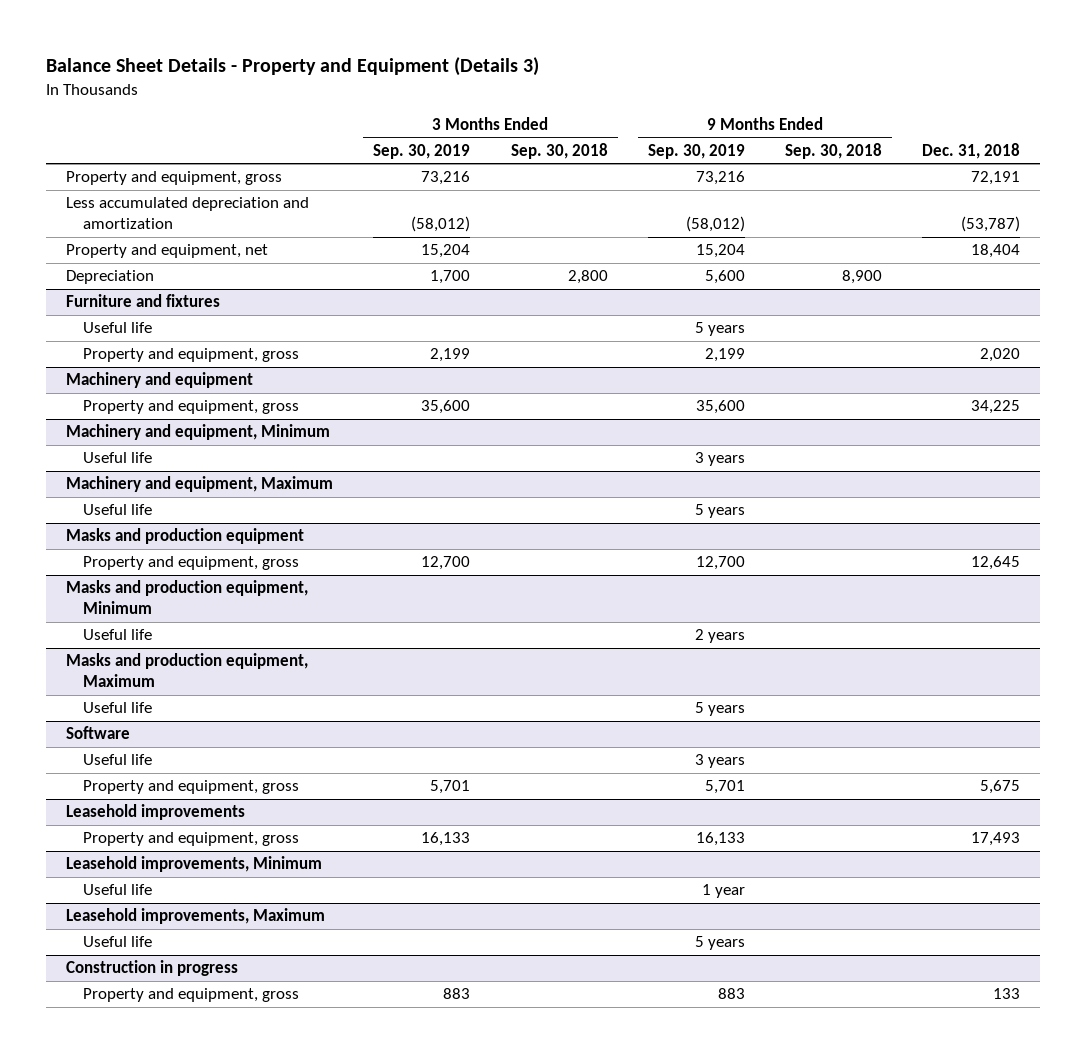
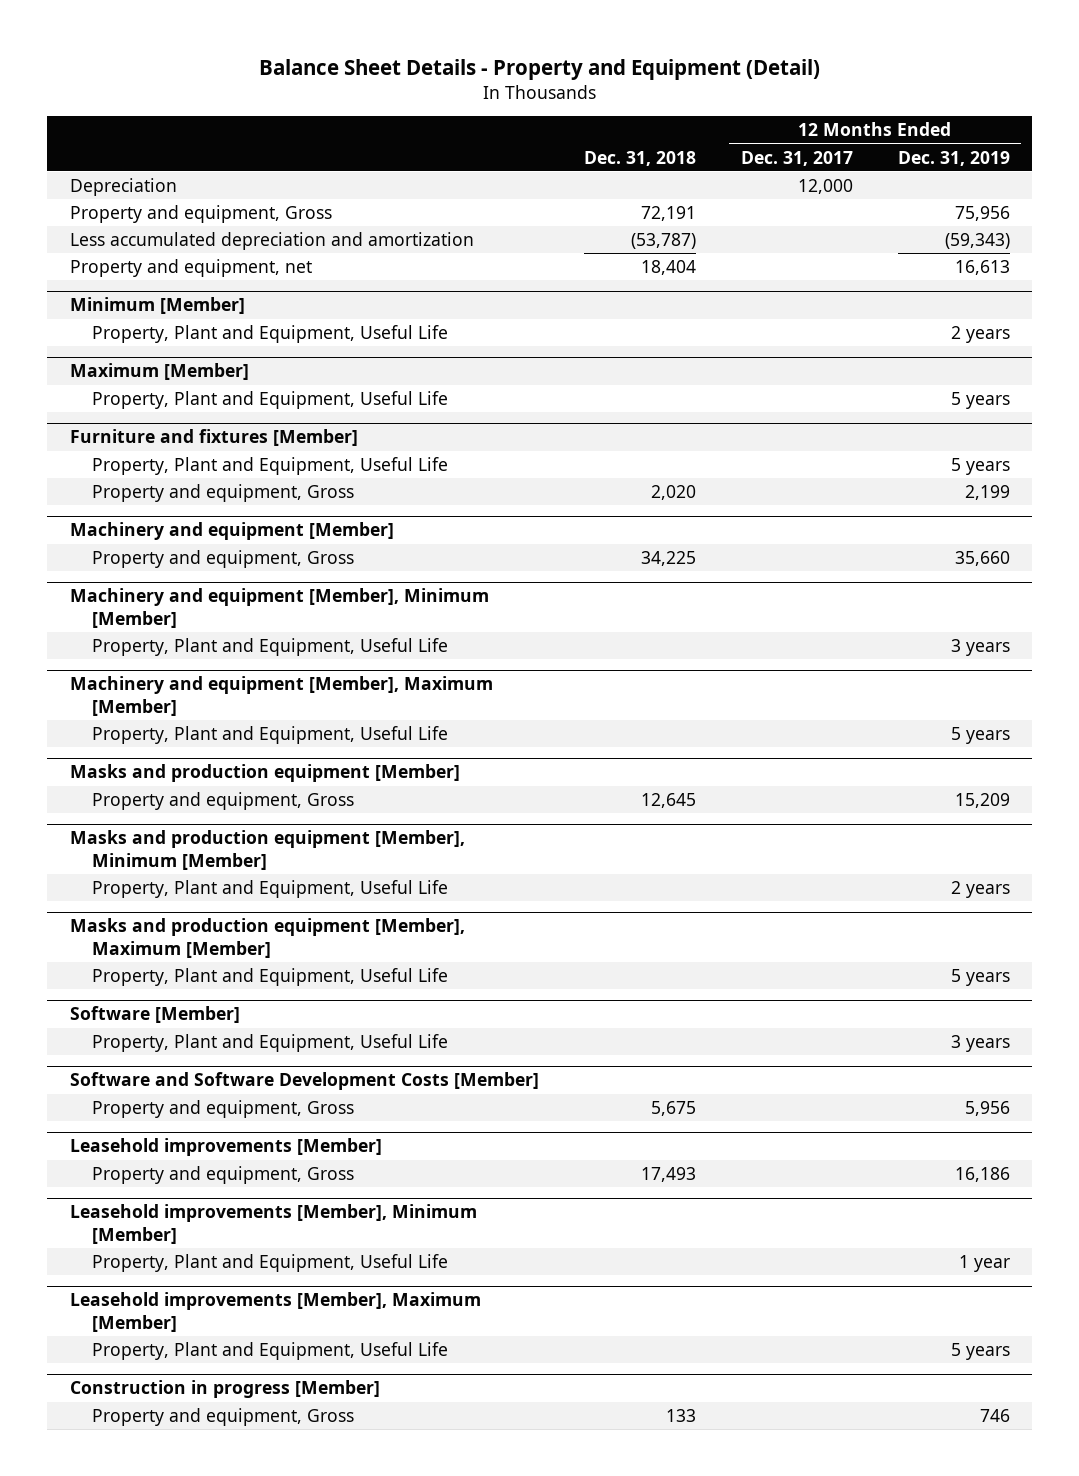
- Balance Sheet Details - Property and Equipment (Details 3)
+ Balance Sheet Details - Property and Equipment (Detail)
- | 3 Months Ended Sep. 30, 2019 | 3 Months Ended Sep. 30, 2018 | 9 Months Ended Sep. 30, 2019 | 9 Months Ended Sep. 30, 2018 | Dec. 31, 2018
+ | Dec. 31, 2018 | 12 Months Ended Dec. 31, 2017 | 12 Months Ended Dec. 31, 2019
- Property and equipment, gross | 73,216 | | 73,216 | | 72,191
moved up: Depreciation | | 12,000 |
+ Property and equipment, Gross | 72,191 | | 75,956
- Furniture and fixtures
- Useful life | | | 5 years | |
- Property and equipment, gross | 2,199 | | 2,199 | | 2,020
- Machinery and equipment
- Property and equipment, gross | 35,600 | | 35,600 | | 34,225
- Machinery and equipment, Minimum
- Useful life | | | 3 years | |
- Machinery and equipment, Maximum
- Useful life | | | 5 years | |
- Masks and production equipment
- Property and equipment, gross | 12,700 | | 12,700 | | 12,645
- Masks and production equipment, Minimum
- Useful life | | | 2 years | |
- Masks and production equipment, Maximum
- Useful life | | | 5 years | |
- Software
- Useful life | | | 3 years | |
- Property and equipment, gross | 5,701 | | 5,701 | | 5,675
- Leasehold improvements
- Property and equipment, gross | 16,133 | | 16,133 | | 17,493
- Leasehold improvements, Minimum
- Useful life | | | 1 year | |
- Leasehold improvements, Maximum
- Useful life | | | 5 years | |
- Construction in progress
- Property and equipment, gross | 883 | | 883 | | 133
+ Minimum [Member]
+ Property, Plant and Equipment, Useful Life | | | 2 years
+ Maximum [Member]
+ Property, Plant and Equipment, Useful Life | | | 5 years
+ Furniture and fixtures [Member]
+ Property, Plant and Equipment, Useful Life | | | 5 years
+ Property and equipment, Gross | 2,020 | | 2,199
+ Machinery and equipment [Member]
+ Property and equipment, Gross | 34,225 | | 35,660
+ Machinery and equipment [Member], Minimum [Member]
+ Property, Plant and Equipment, Useful Life | | | 3 years
+ Machinery and equipment [Member], Maximum [Member]
+ Property, Plant and Equipment, Useful Life | | | 5 years
+ Masks and production equipment [Member]
+ Property and equipment, Gross | 12,645 | | 15,209
+ Masks and production equipment [Member], Minimum [Member]
+ Property, Plant and Equipment, Useful Life | | | 2 years
+ Masks and production equipment [Member], Maximum [Member]
+ Property, Plant and Equipment, Useful Life | | | 5 years
+ Software [Member]
+ Property, Plant and Equipment, Useful Life | | | 3 years
+ Software and Software Development Costs [Member]
+ Property and equipment, Gross | 5,675 | | 5,956
+ Leasehold improvements [Member]
+ Property and equipment, Gross | 17,493 | | 16,186
+ Leasehold improvements [Member], Minimum [Member]
+ Property, Plant and Equipment, Useful Life | | | 1 year
+ Leasehold improvements [Member], Maximum [Member]
+ Property, Plant and Equipment, Useful Life | | | 5 years
+ Construction in progress [Member]
+ Property and equipment, Gross | 133 | | 746

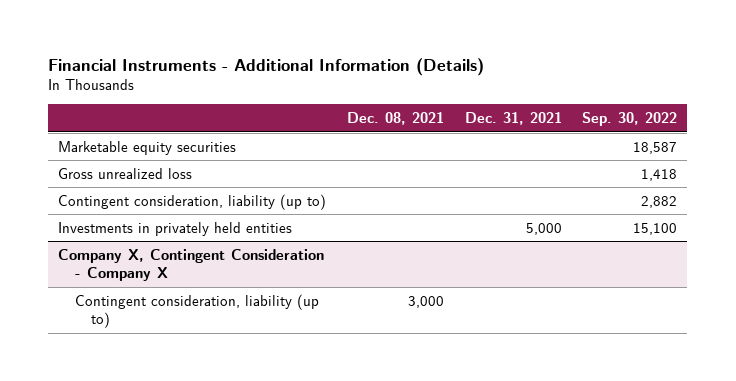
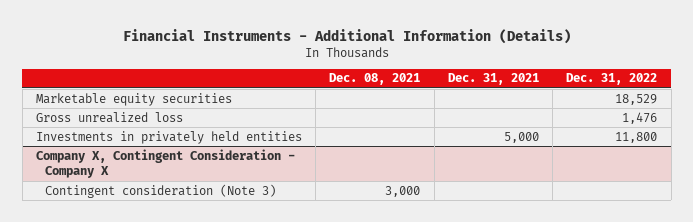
- | Dec. 08, 2021 | Dec. 31, 2021 | Sep. 30, 2022
+ | Dec. 08, 2021 | Dec. 31, 2021 | Dec. 31, 2022
- Contingent consideration, liability (up to) | | | 2,882
@ Company X, Contingent Consideration - Company X
- Contingent consideration, liability (up to) | 3,000 | |
+ Contingent consideration (Note 3) | 3,000 | |

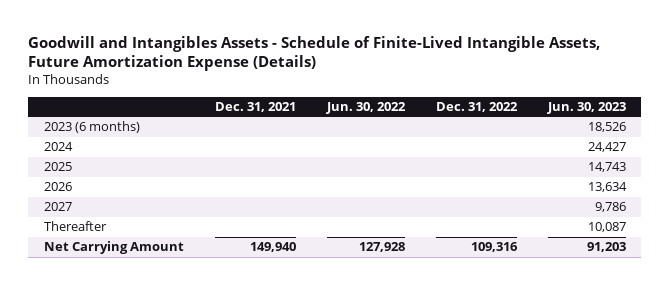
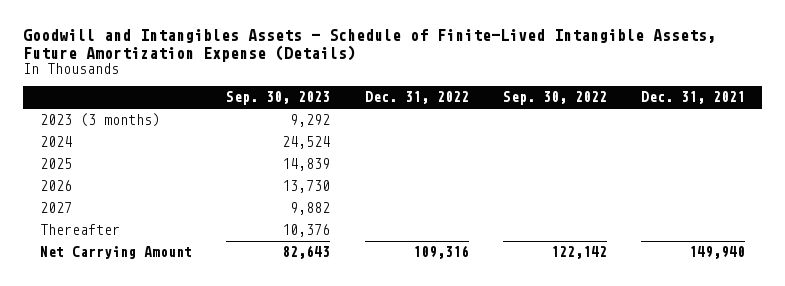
- | Dec. 31, 2021 | Jun. 30, 2022 | Dec. 31, 2022 | Jun. 30, 2023
+ | Sep. 30, 2023 | Dec. 31, 2022 | Sep. 30, 2022 | Dec. 31, 2021
- 2023 (6 months) | | | | 18,526
+ 2023 (3 months) | 9,292 | | |

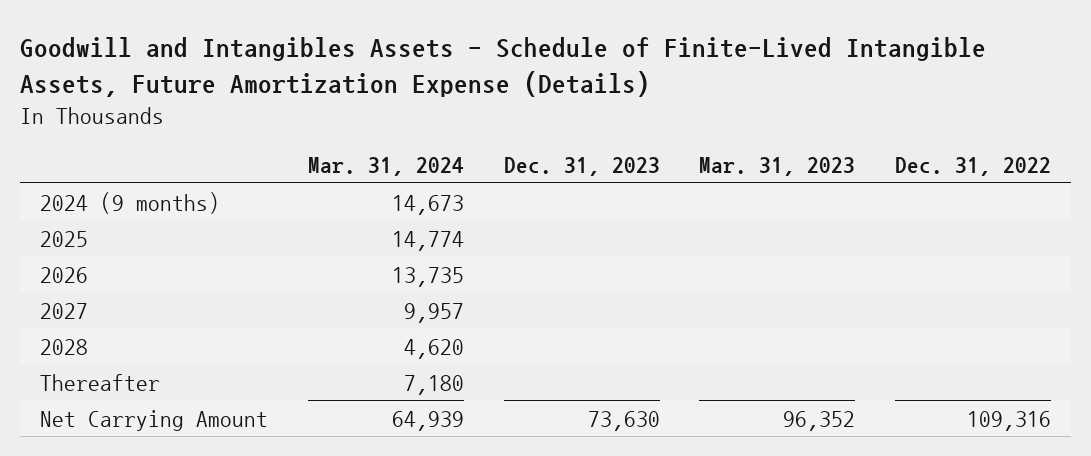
- | Sep. 30, 2023 | Dec. 31, 2022 | Sep. 30, 2022 | Dec. 31, 2021
+ | Mar. 31, 2024 | Dec. 31, 2023 | Mar. 31, 2023 | Dec. 31, 2022
- 2023 (3 months) | 9,292 | | |
- 2024 | 24,524 | | |
+ 2024 (9 months) | 14,673 | | |
+ 2028 | 4,620 | | |

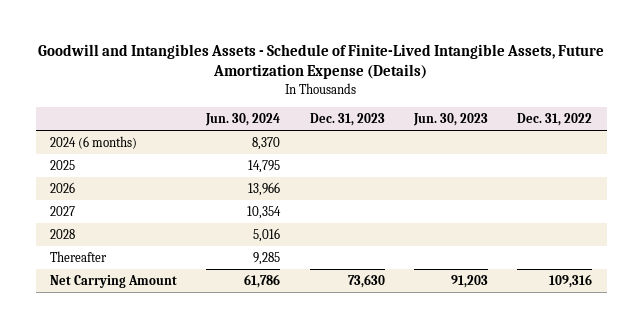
- | Mar. 31, 2024 | Dec. 31, 2023 | Mar. 31, 2023 | Dec. 31, 2022
+ | Jun. 30, 2024 | Dec. 31, 2023 | Jun. 30, 2023 | Dec. 31, 2022
- 2024 (9 months) | 14,673 | | |
+ 2024 (6 months) | 8,370 | | |

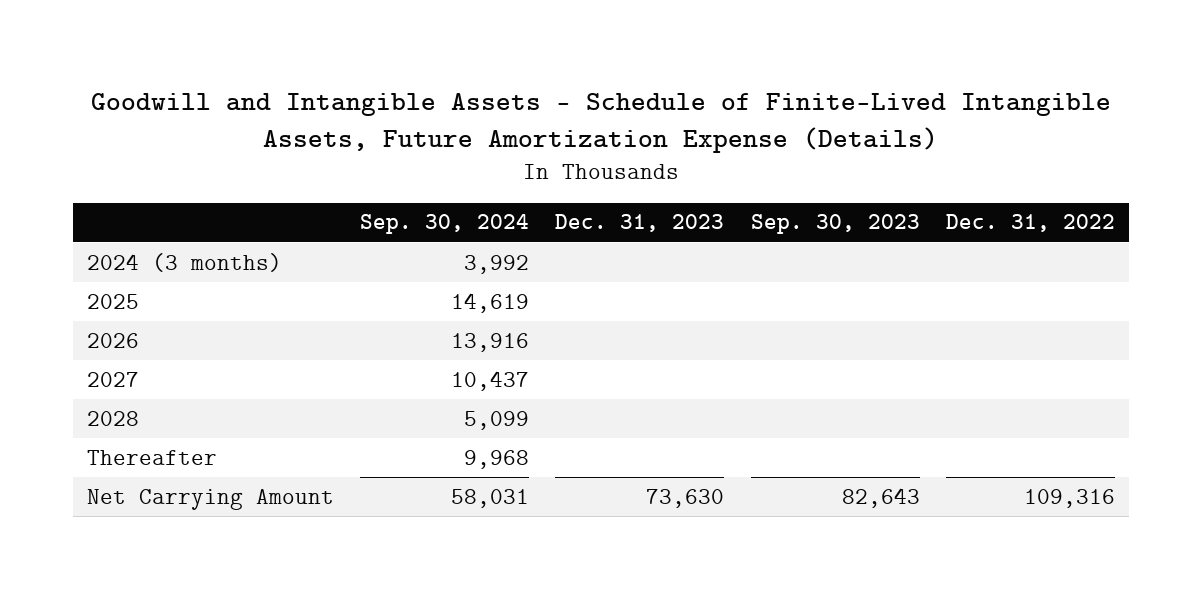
- Goodwill and Intangibles Assets - Schedule of Finite-Lived Intangible Assets, Future Amortization Expense (Details)
+ Goodwill and Intangible Assets - Schedule of Finite-Lived Intangible Assets, Future Amortization Expense (Details)
- | Jun. 30, 2024 | Dec. 31, 2023 | Jun. 30, 2023 | Dec. 31, 2022
+ | Sep. 30, 2024 | Dec. 31, 2023 | Sep. 30, 2023 | Dec. 31, 2022
- 2024 (6 months) | 8,370 | | |
+ 2024 (3 months) | 3,992 | | |

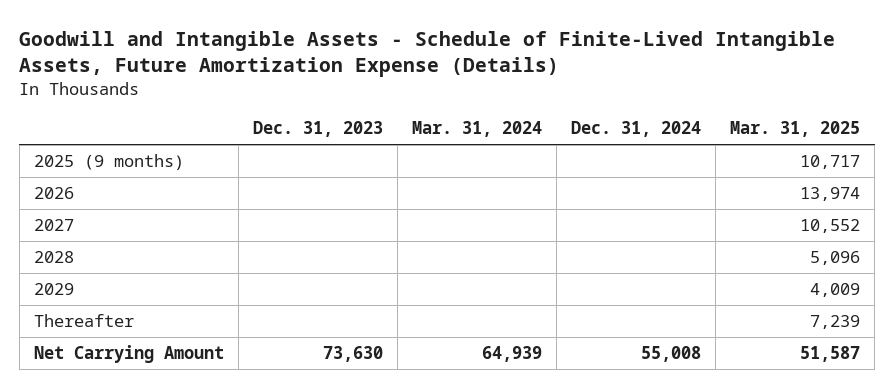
- | Sep. 30, 2024 | Dec. 31, 2023 | Sep. 30, 2023 | Dec. 31, 2022
+ | Dec. 31, 2023 | Mar. 31, 2024 | Dec. 31, 2024 | Mar. 31, 2025
- 2024 (3 months) | 3,992 | | |
- 2025 | 14,619 | | |
+ 2025 (9 months) | | | | 10,717
+ 2029 | | | | 4,009

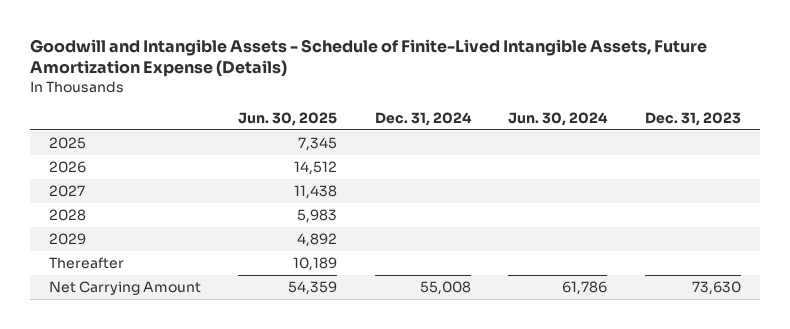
- | Dec. 31, 2023 | Mar. 31, 2024 | Dec. 31, 2024 | Mar. 31, 2025
+ | Jun. 30, 2025 | Dec. 31, 2024 | Jun. 30, 2024 | Dec. 31, 2023
- 2025 (9 months) | | | | 10,717
+ 2025 | 7,345 | | |

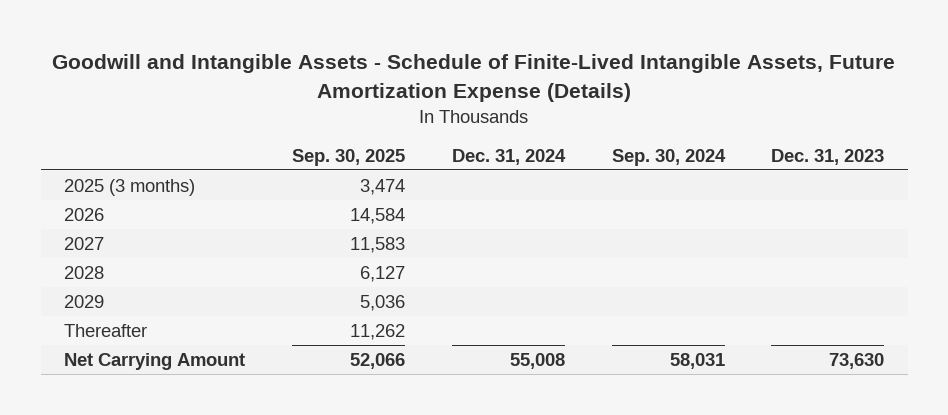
- | Jun. 30, 2025 | Dec. 31, 2024 | Jun. 30, 2024 | Dec. 31, 2023
+ | Sep. 30, 2025 | Dec. 31, 2024 | Sep. 30, 2024 | Dec. 31, 2023
- 2025 | 7,345 | | |
+ 2025 (3 months) | 3,474 | | |

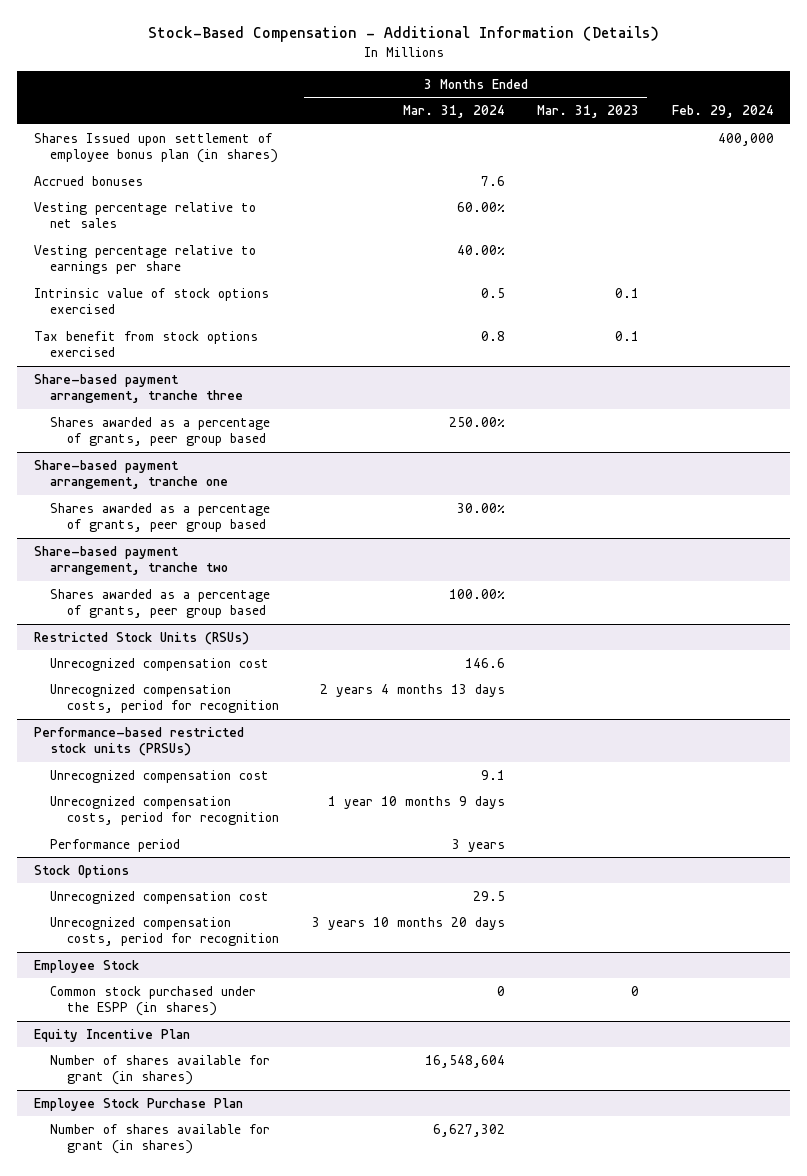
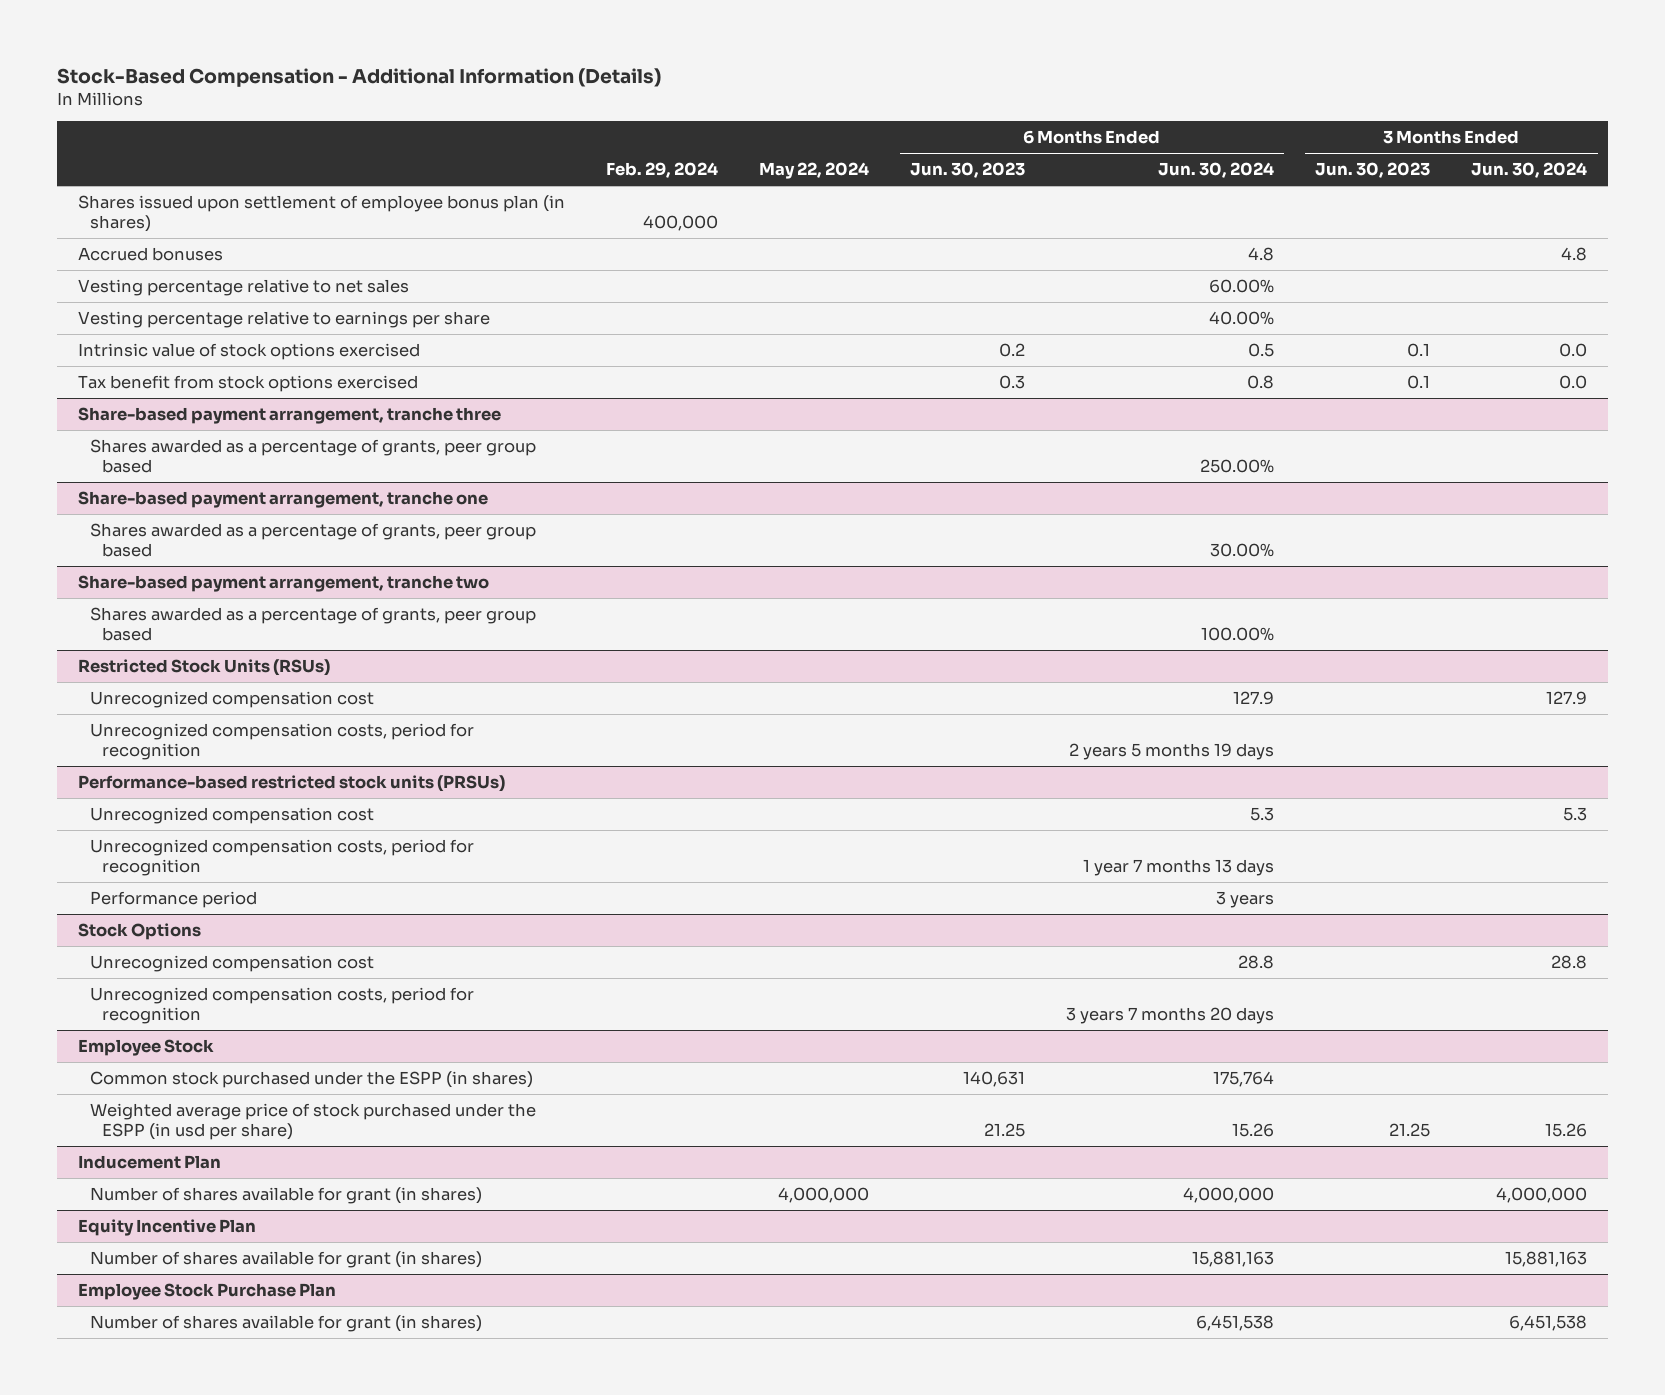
- | 3 Months Ended Mar. 31, 2024 | 3 Months Ended Mar. 31, 2023 | Feb. 29, 2024
+ | Feb. 29, 2024 | May 22, 2024 | 6 Months Ended Jun. 30, 2023 | 6 Months Ended Jun. 30, 2024 | 3 Months Ended Jun. 30, 2023 | 3 Months Ended Jun. 30, 2024
- Shares Issued upon settlement of employee bonus plan (in shares) | | | 400,000
+ Shares issued upon settlement of employee bonus plan (in shares) | 400,000 | | | | |
@ Employee Stock
+ Weighted average price of stock purchased under the ESPP (in usd per share) | | | 21.25 | 15.26 | 21.25 | 15.26
+ Inducement Plan
+ Number of shares available for grant (in shares) | | 4,000,000 | | 4,000,000 | | 4,000,000

